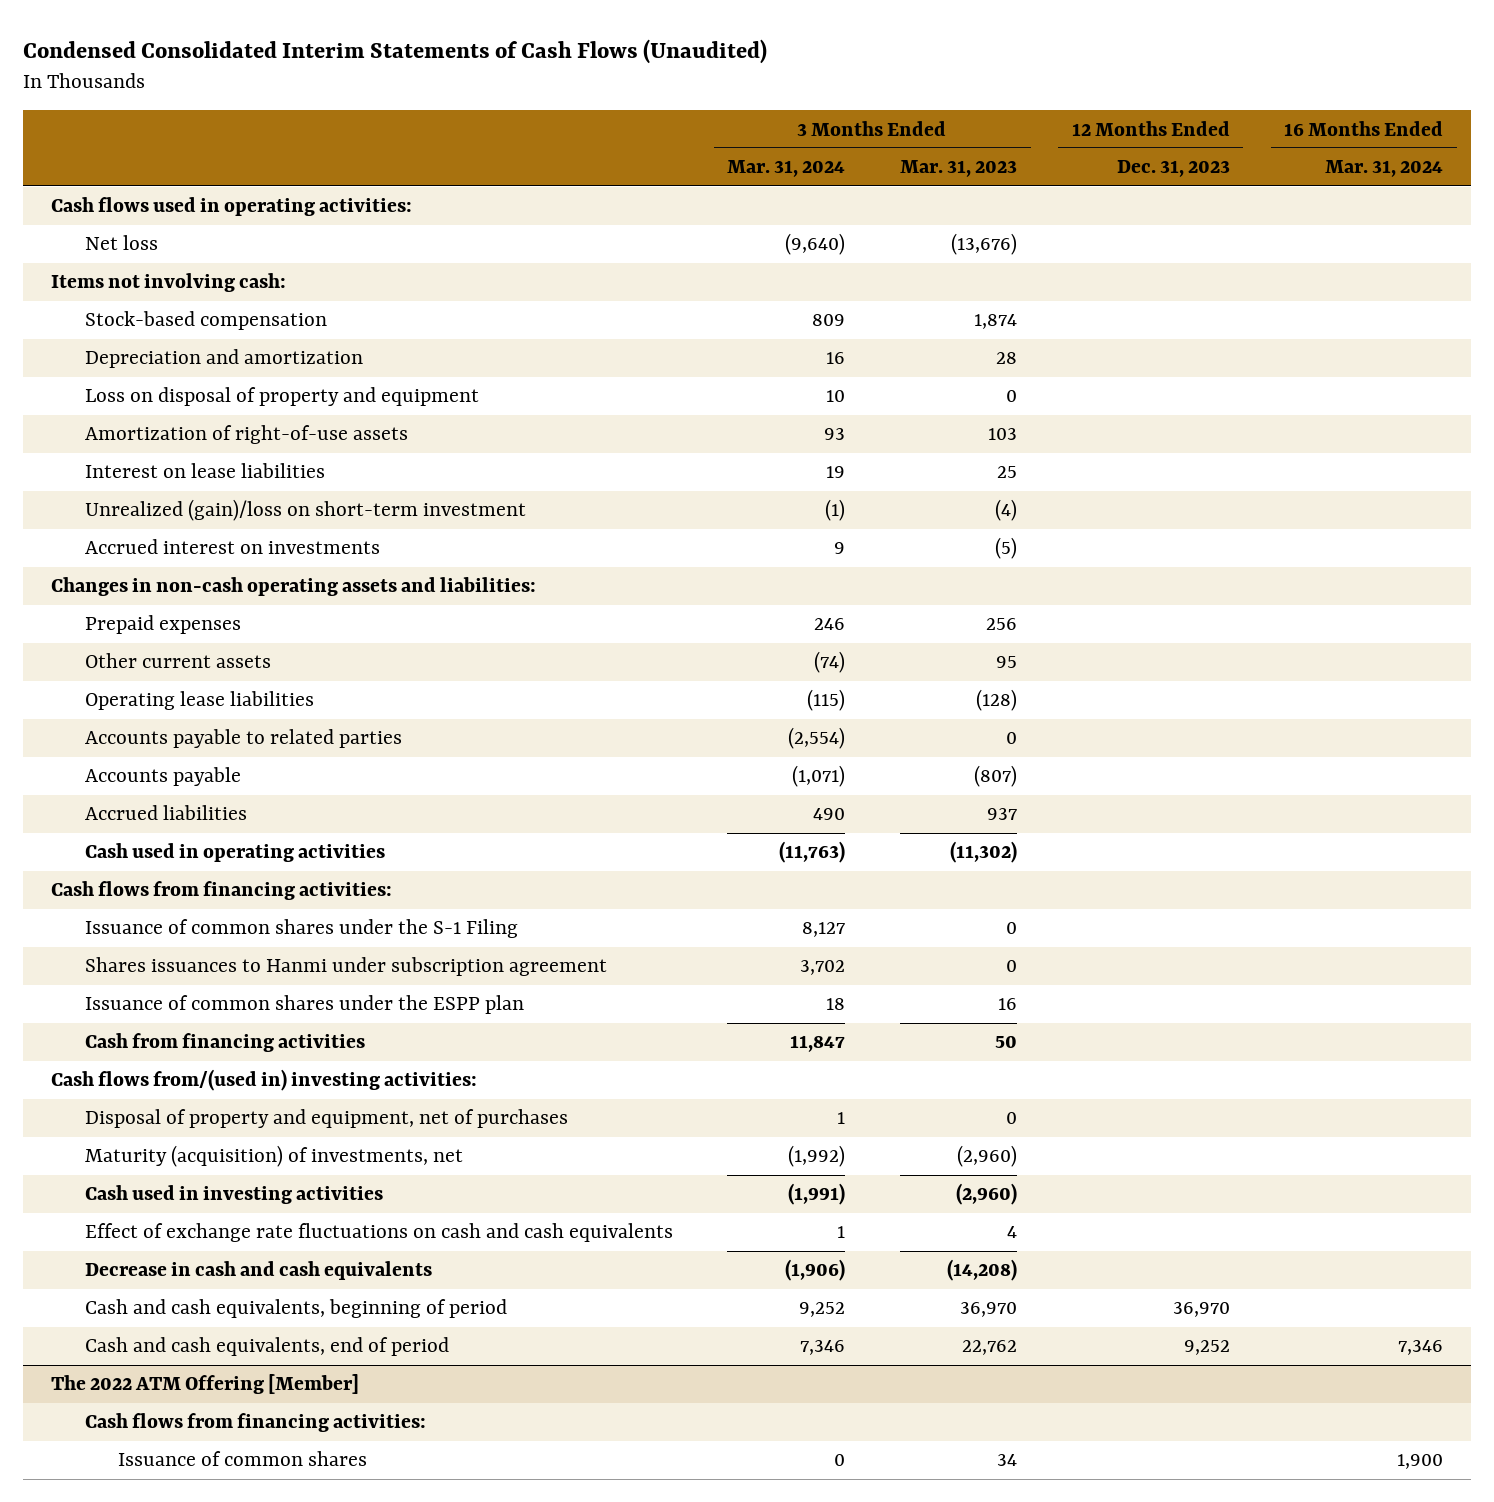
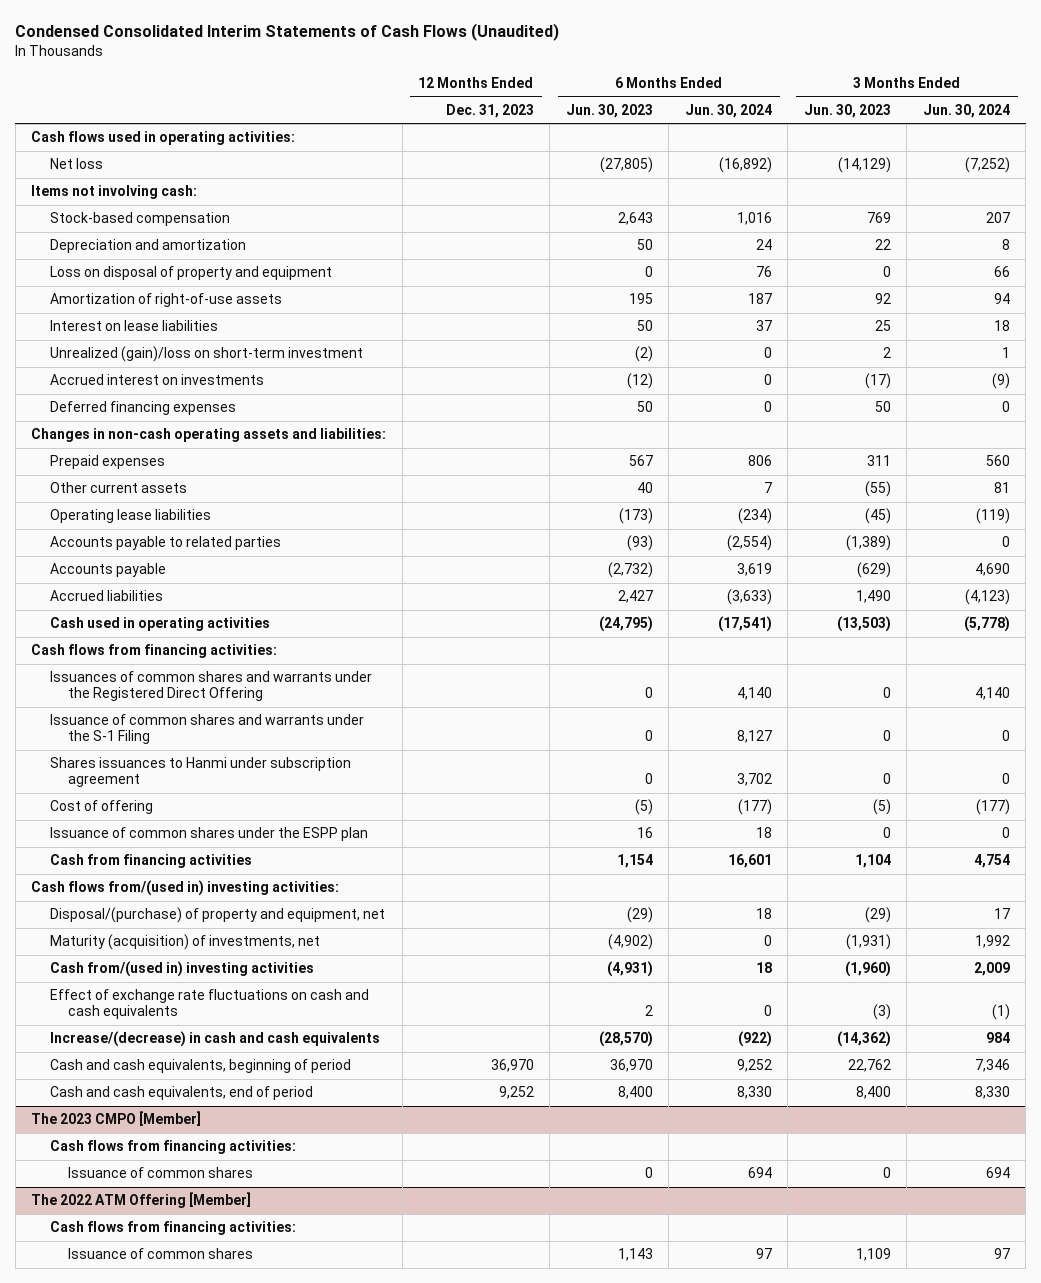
- | 3 Months Ended Mar. 31, 2024 | 3 Months Ended Mar. 31, 2023 | 12 Months Ended Dec. 31, 2023 | 16 Months Ended Mar. 31, 2024
+ | 12 Months Ended Dec. 31, 2023 | 6 Months Ended Jun. 30, 2023 | 6 Months Ended Jun. 30, 2024 | 3 Months Ended Jun. 30, 2023 | 3 Months Ended Jun. 30, 2024
+ Deferred financing expenses | | 50 | 0 | 50 | 0
- Issuance of common shares under the S-1 Filing | 8,127 | 0 | |
+ Issuances of common shares and warrants under the Registered Direct Offering | | 0 | 4,140 | 0 | 4,140
+ Issuance of common shares and warrants under the S-1 Filing | | 0 | 8,127 | 0 | 0
+ Cost of offering | | (5) | (177) | (5) | (177)
- Disposal of property and equipment, net of purchases | 1 | 0 | |
+ Disposal/(purchase) of property and equipment, net | | (29) | 18 | (29) | 17
- Cash used in investing activities | (1,991) | (2,960) | |
+ Cash from/(used in) investing activities | | (4,931) | 18 | (1,960) | 2,009
- Decrease in cash and cash equivalents | (1,906) | (14,208) | |
+ Increase/(decrease) in cash and cash equivalents | | (28,570) | (922) | (14,362) | 984
+ The 2023 CMPO [Member]
+ Cash flows from financing activities:
+ Issuance of common shares | | 0 | 694 | 0 | 694

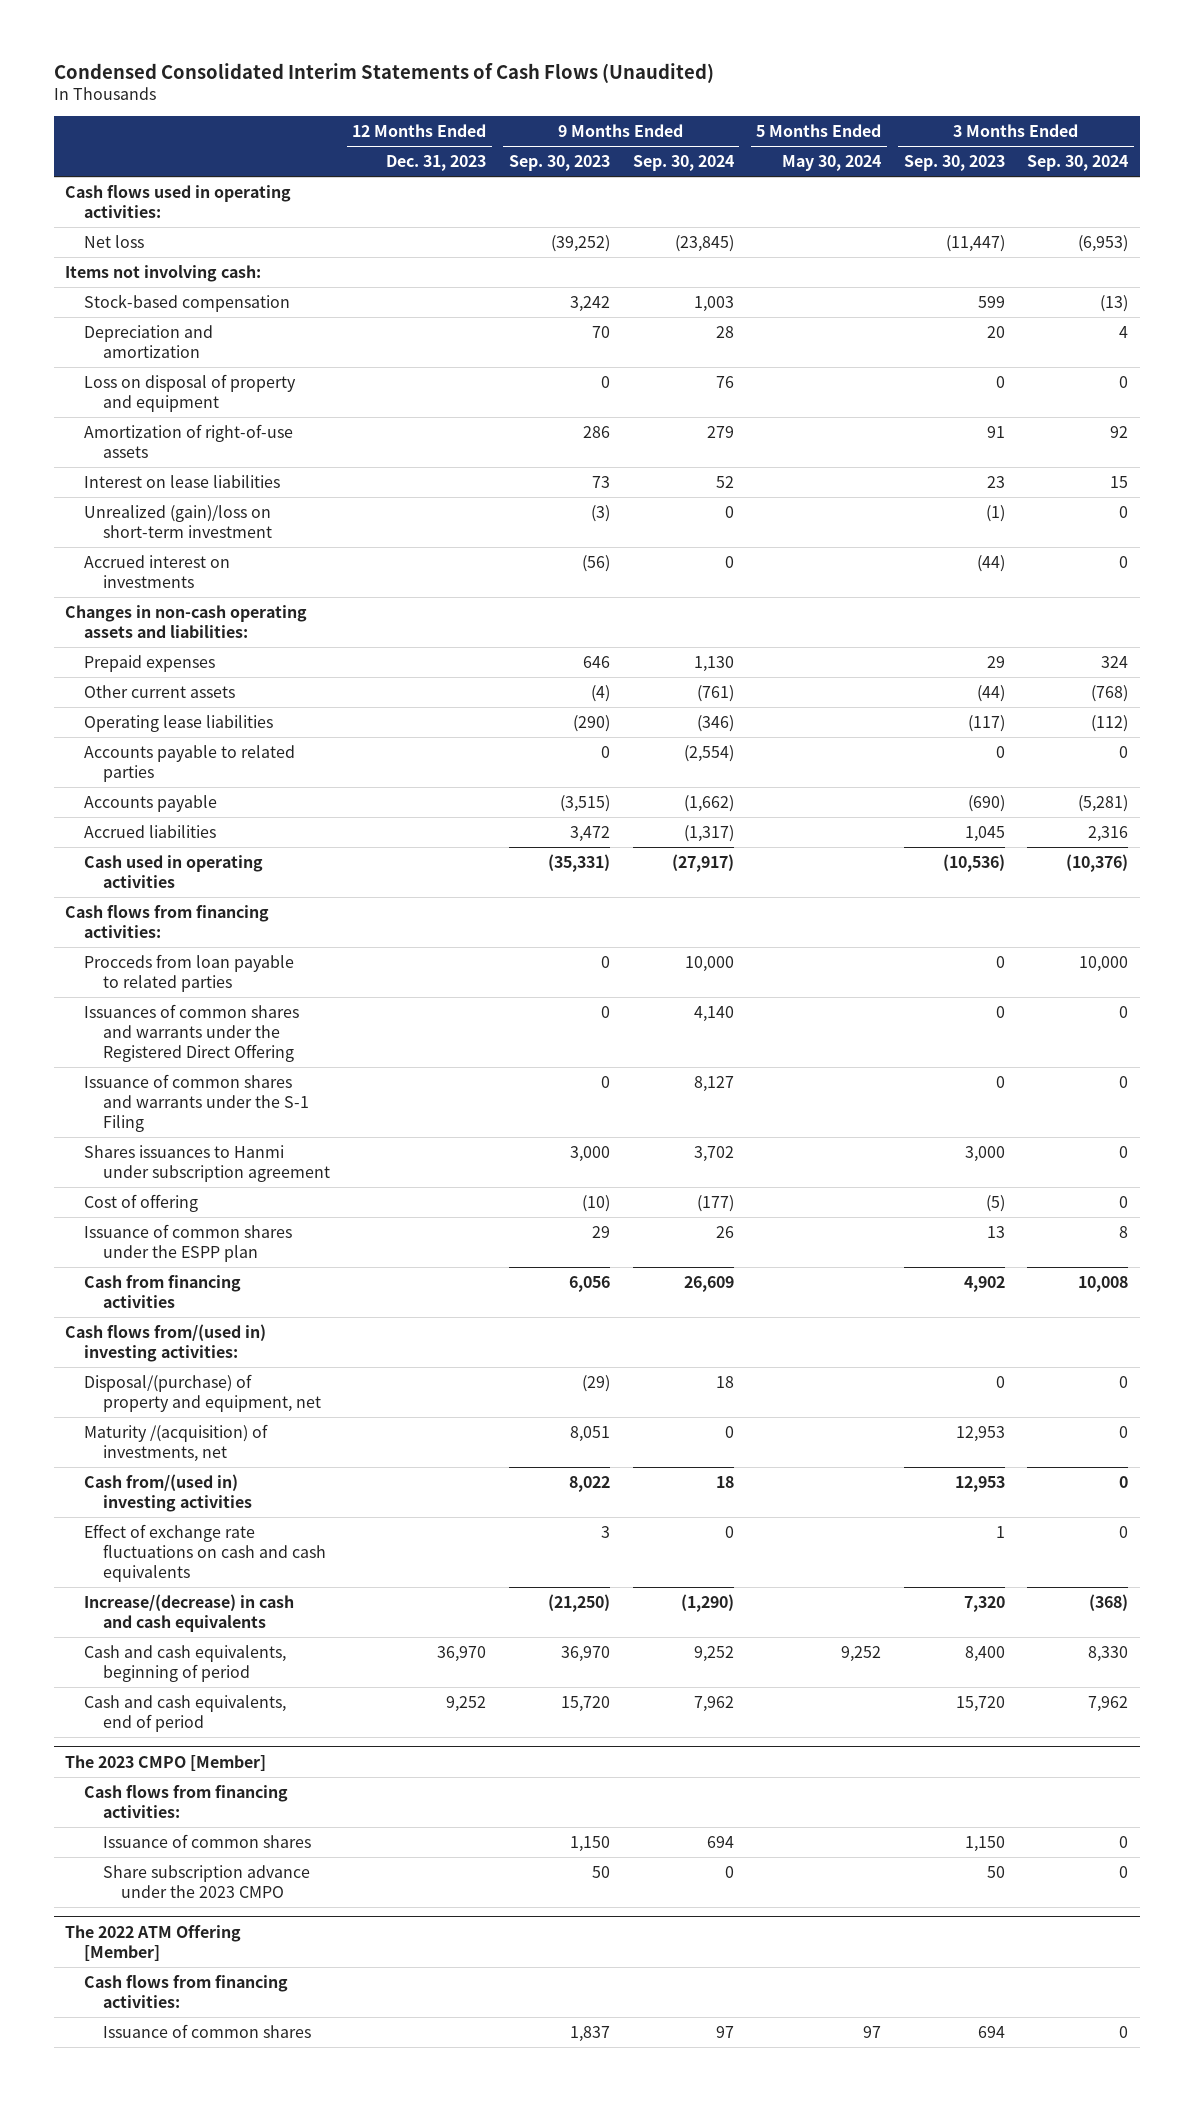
- | 12 Months Ended Dec. 31, 2023 | 6 Months Ended Jun. 30, 2023 | 6 Months Ended Jun. 30, 2024 | 3 Months Ended Jun. 30, 2023 | 3 Months Ended Jun. 30, 2024
+ | 12 Months Ended Dec. 31, 2023 | 9 Months Ended Sep. 30, 2023 | 9 Months Ended Sep. 30, 2024 | 5 Months Ended May 30, 2024 | 3 Months Ended Sep. 30, 2023 | 3 Months Ended Sep. 30, 2024
- Deferred financing expenses | | 50 | 0 | 50 | 0
+ Procceds from loan payable to related parties | | 0 | 10,000 | | 0 | 10,000
- Maturity (acquisition) of investments, net | | (4,902) | 0 | (1,931) | 1,992
+ Maturity /(acquisition) of investments, net | | 8,051 | 0 | | 12,953 | 0
@ The 2023 CMPO [Member]
+ Share subscription advance under the 2023 CMPO | | 50 | 0 | | 50 | 0

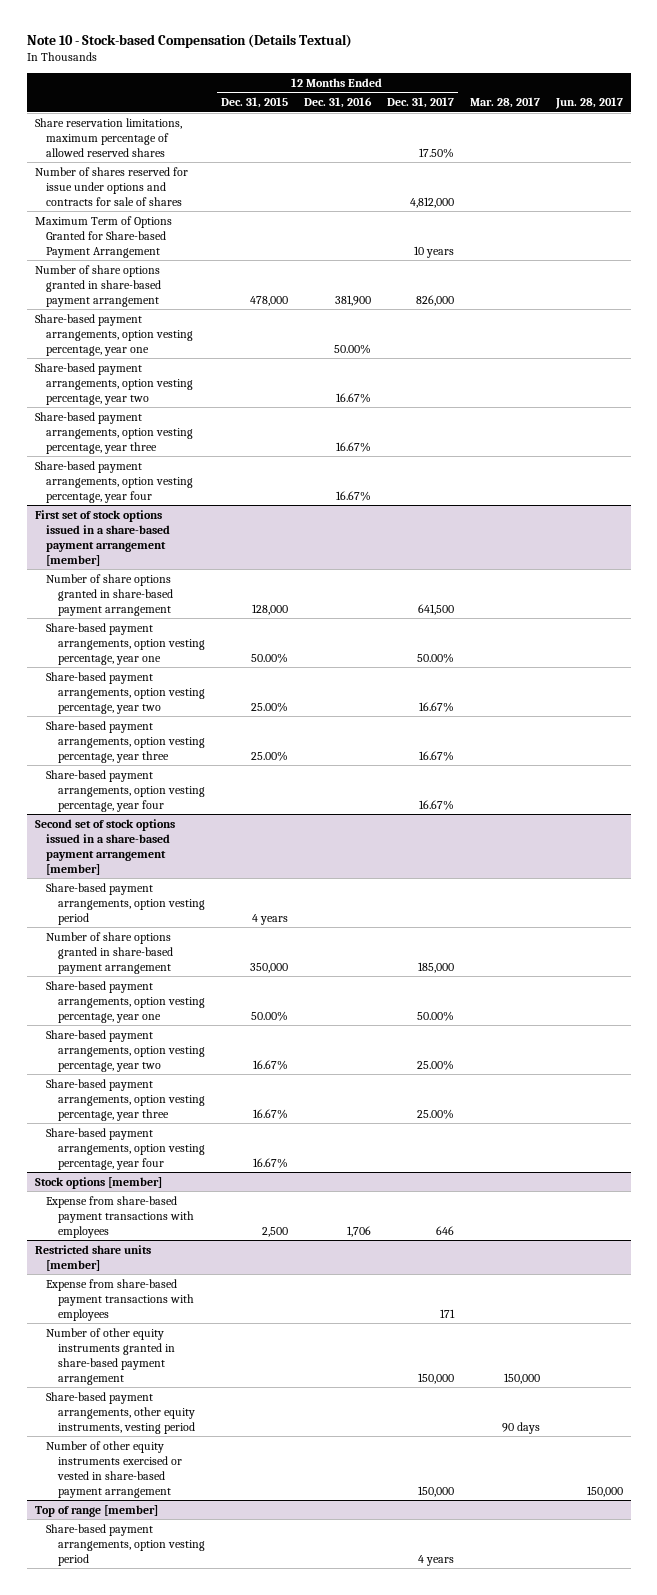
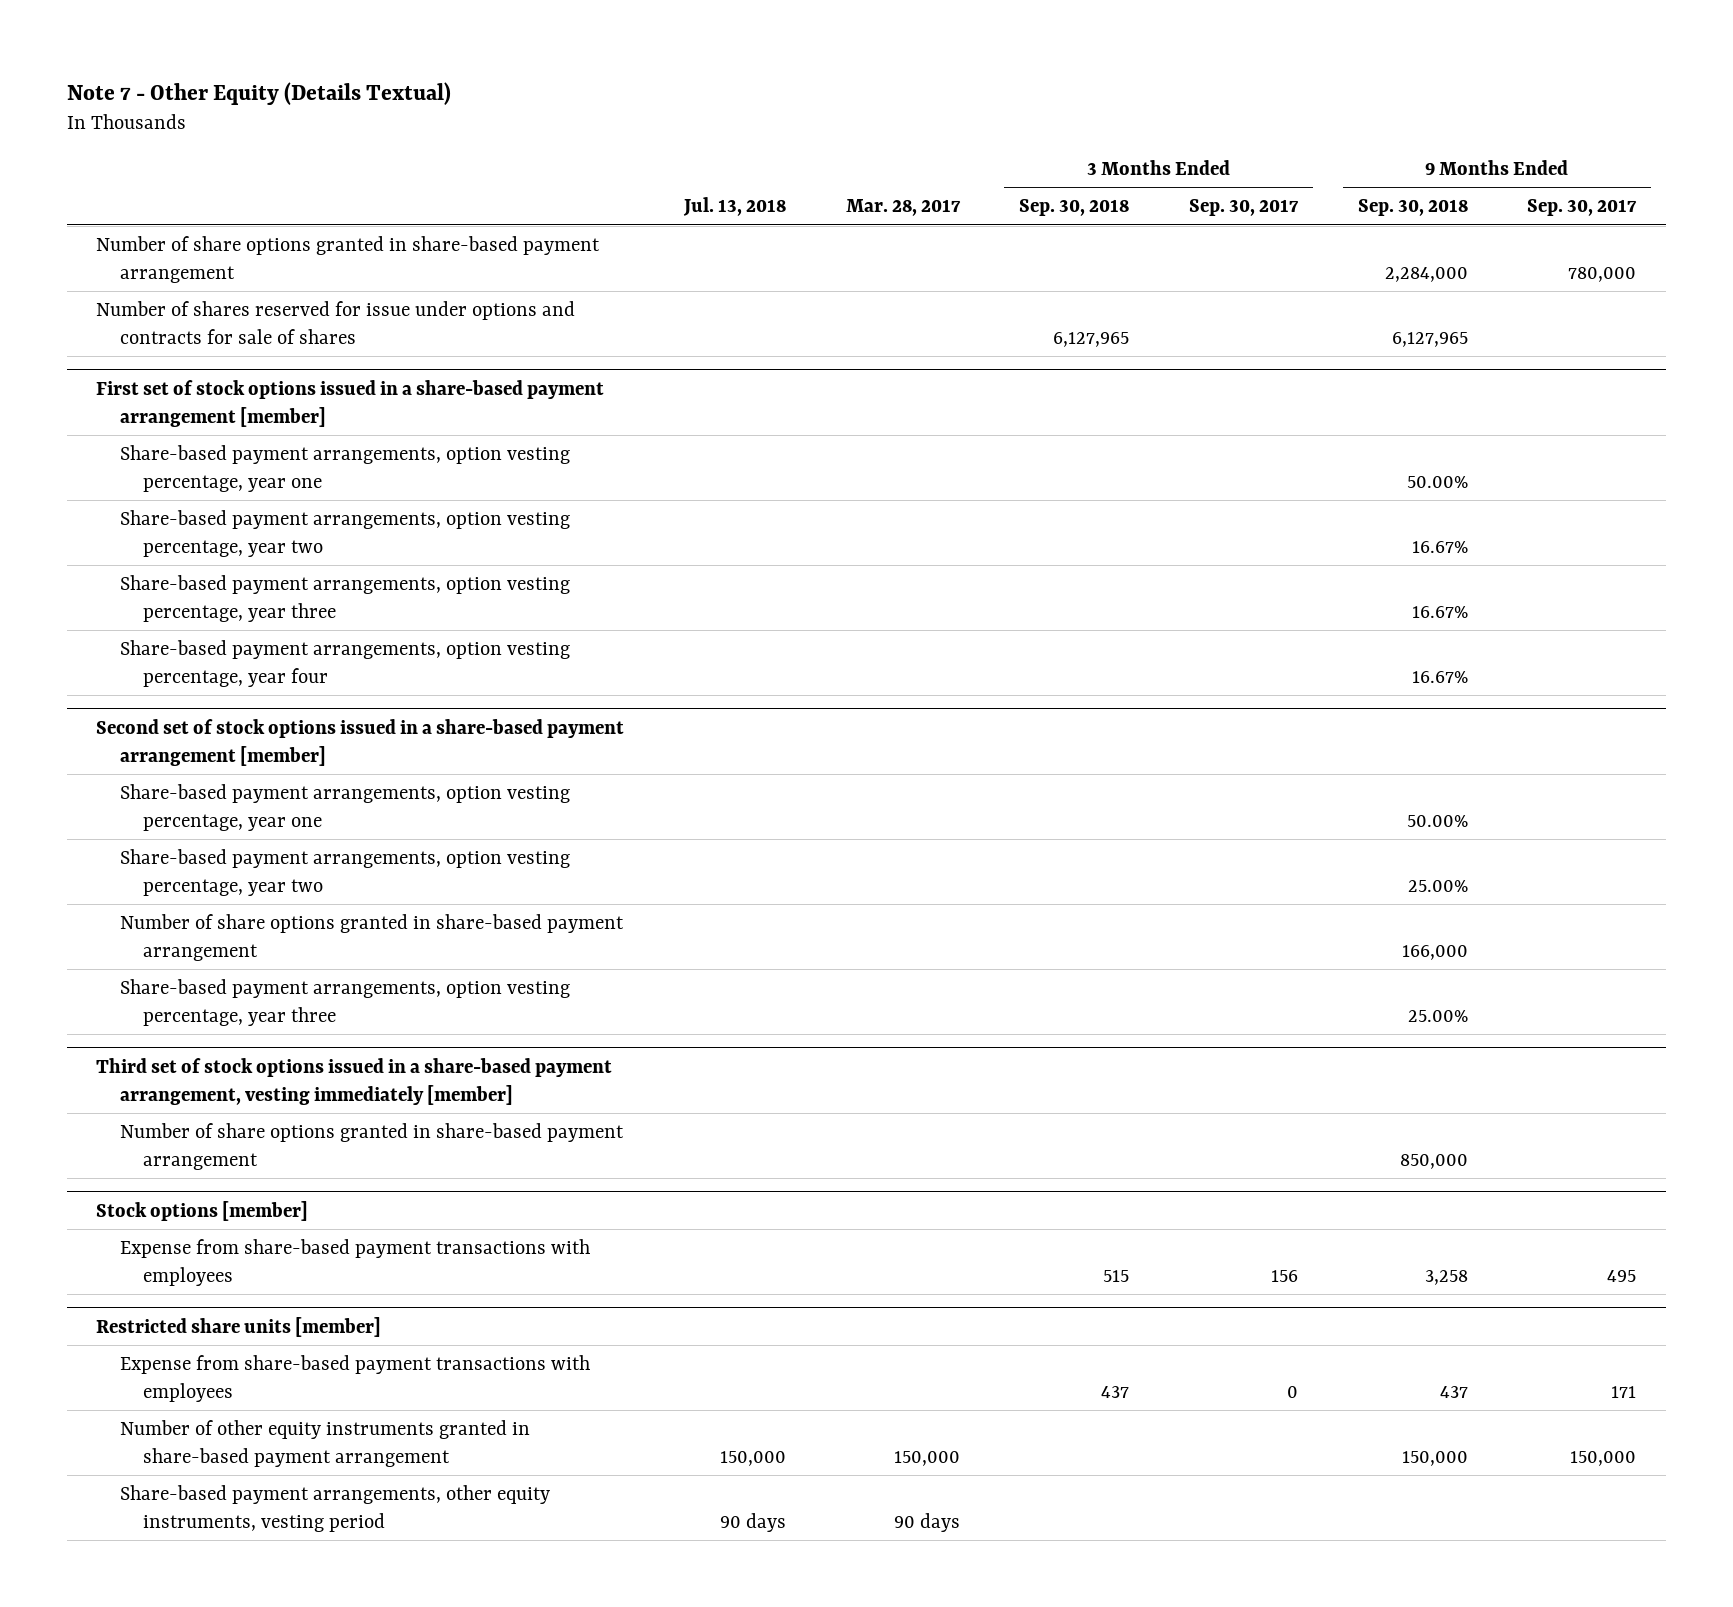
- Note 10 - Stock-based Compensation (Details Textual)
+ Note 7 - Other Equity (Details Textual)
- | 12 Months Ended Dec. 31, 2015 | 12 Months Ended Dec. 31, 2016 | 12 Months Ended Dec. 31, 2017 | Mar. 28, 2017 | Jun. 28, 2017
+ | Jul. 13, 2018 | Mar. 28, 2017 | 3 Months Ended Sep. 30, 2018 | 3 Months Ended Sep. 30, 2017 | 9 Months Ended Sep. 30, 2018 | 9 Months Ended Sep. 30, 2017
- Share reservation limitations, maximum percentage of allowed reserved shares | | | 17.50% | |
- Maximum Term of Options Granted for Share-based Payment Arrangement | | | 10 years | |
- Share-based payment arrangements, option vesting percentage, year one | | 50.00% | | |
- Share-based payment arrangements, option vesting percentage, year two | | 16.67% | | |
- Share-based payment arrangements, option vesting percentage, year three | | 16.67% | | |
- Share-based payment arrangements, option vesting percentage, year four | | 16.67% | | |
moved down: Number of shares reserved for issue under options and contracts for sale of shares | | | 6,127,965 | | 6,127,965 |
@ First set of stock options issued in a share-based payment arrangement [member]
- Number of share options granted in share-based payment arrangement | 128,000 | | 641,500 | |
@ Second set of stock options issued in a share-based payment arrangement [member]
- Share-based payment arrangements, option vesting period | 4 years | | | |
moved down: Number of share options granted in share-based payment arrangement | | | | | 166,000 |
- Share-based payment arrangements, option vesting percentage, year four | 16.67% | | | |
+ Third set of stock options issued in a share-based payment arrangement, vesting immediately [member]
+ Number of share options granted in share-based payment arrangement | | | | | 850,000 |
@ Restricted share units [member]
- Number of other equity instruments exercised or vested in share-based payment arrangement | | | 150,000 | | 150,000
- Top of range [member]
- Share-based payment arrangements, option vesting period | | | 4 years | |

